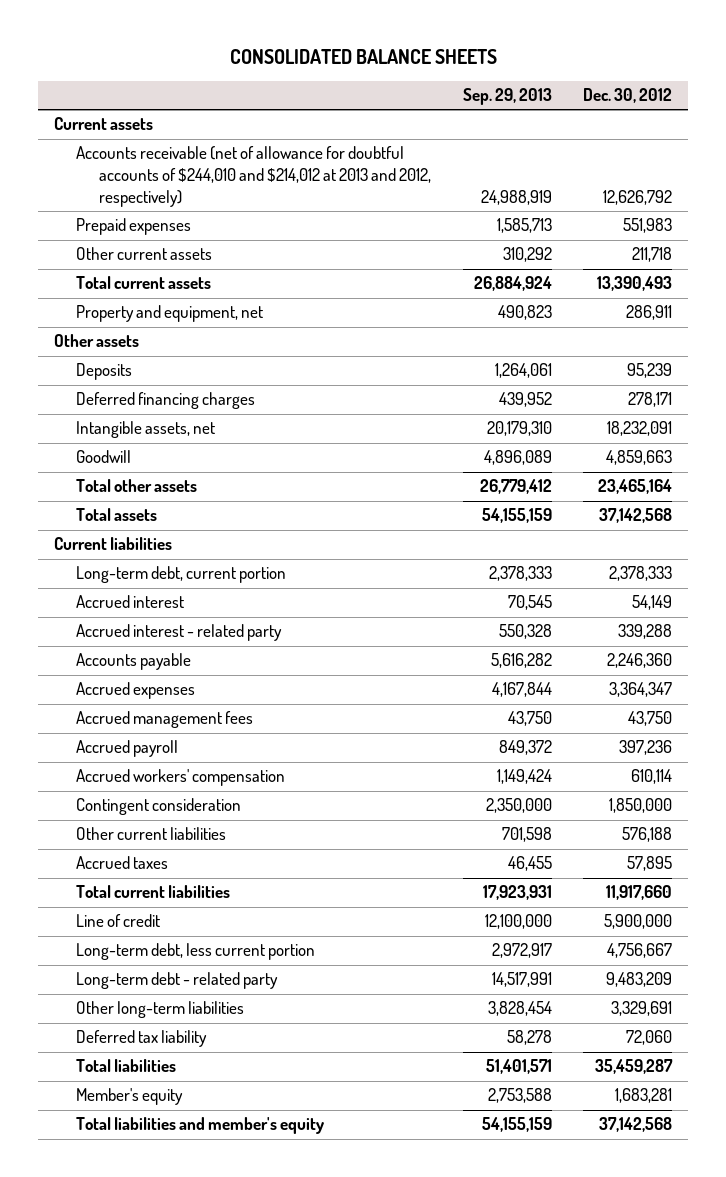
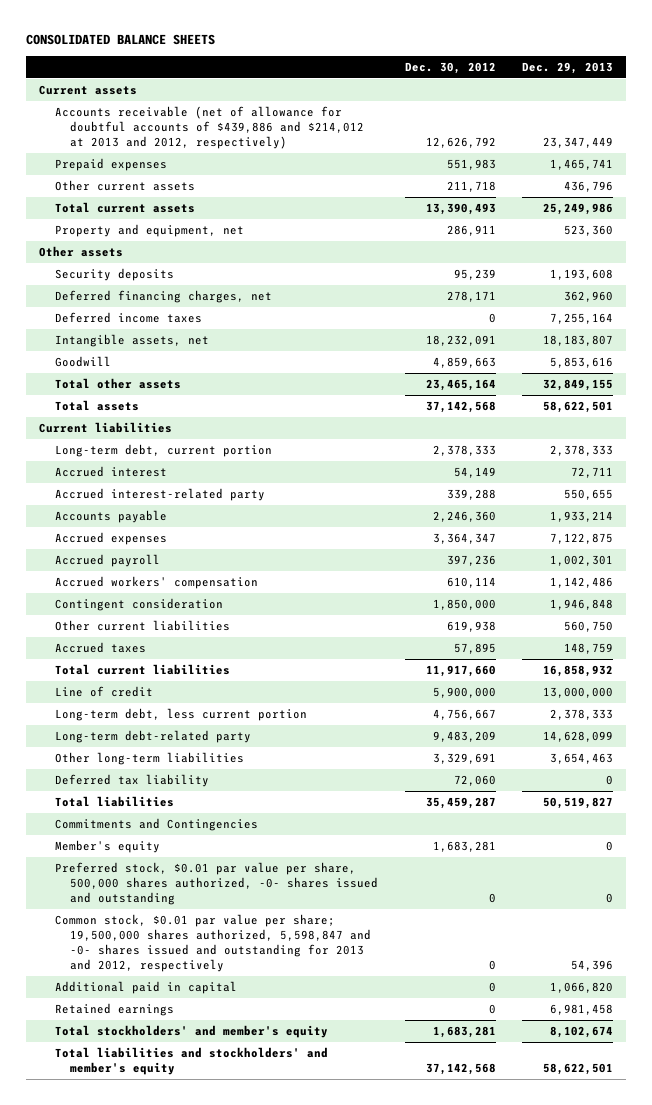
- | Sep. 29, 2013 | Dec. 30, 2012
+ | Dec. 30, 2012 | Dec. 29, 2013
- Accounts receivable (net of allowance for doubtful accounts of $244,010 and $214,012 at 2013 and 2012, respectively) | 24,988,919 | 12,626,792
+ Accounts receivable (net of allowance for doubtful accounts of $439,886 and $214,012 at 2013 and 2012, respectively) | 12,626,792 | 23,347,449
- Deposits | 1,264,061 | 95,239
- Deferred financing charges | 439,952 | 278,171
+ Security deposits | 95,239 | 1,193,608
+ Deferred financing charges, net | 278,171 | 362,960
+ Deferred income taxes | 0 | 7,255,164
- Accrued interest - related party | 550,328 | 339,288
+ Accrued interest-related party | 339,288 | 550,655
- Accrued management fees | 43,750 | 43,750
- Other current liabilities | 701,598 | 576,188
+ Other current liabilities | 619,938 | 560,750
- Long-term debt - related party | 14,517,991 | 9,483,209
+ Long-term debt-related party | 9,483,209 | 14,628,099
+ Commitments and Contingencies
- Total liabilities and member's equity | 54,155,159 | 37,142,568
+ Preferred stock, $0.01 par value per share, 500,000 shares authorized, -0- shares issued and outstanding | 0 | 0
+ Common stock, $0.01 par value per share; 19,500,000 shares authorized, 5,598,847 and -0- shares issued and outstanding for 2013 and 2012, respectively | 0 | 54,396
+ Additional paid in capital | 0 | 1,066,820
+ Retained earnings | 0 | 6,981,458
+ Total stockholders' and member's equity | 1,683,281 | 8,102,674
+ Total liabilities and stockholders' and member's equity | 37,142,568 | 58,622,501

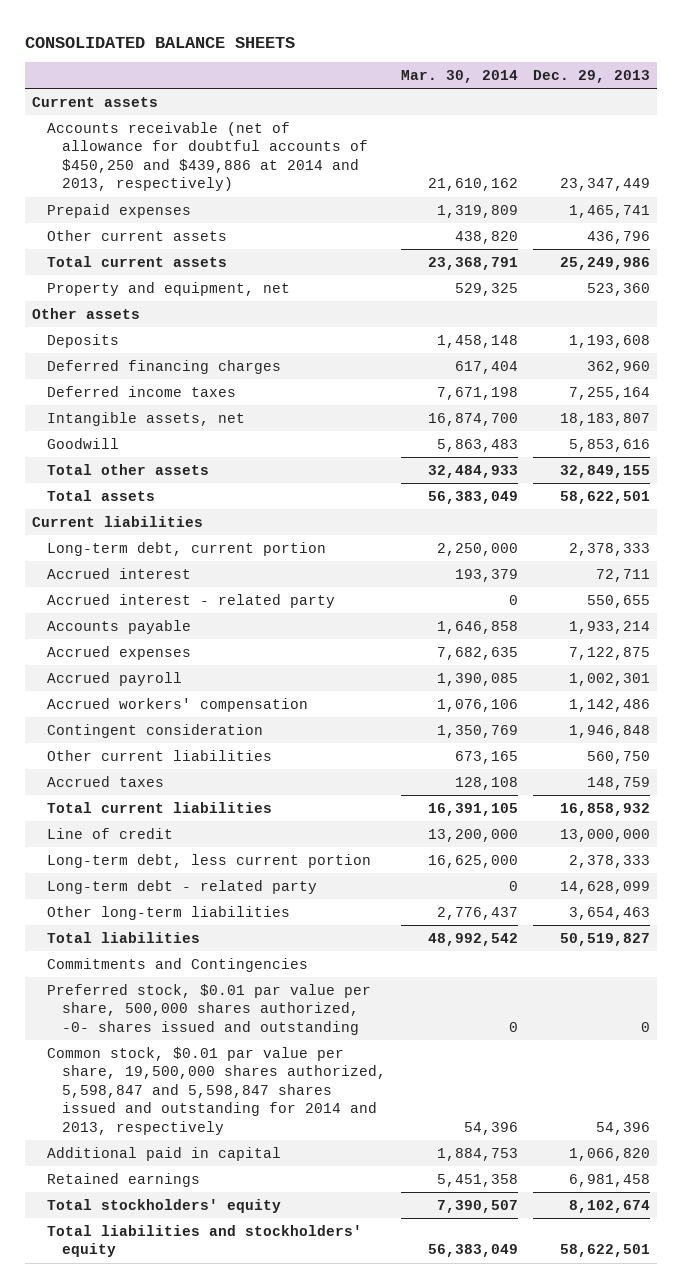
- | Dec. 30, 2012 | Dec. 29, 2013
+ | Mar. 30, 2014 | Dec. 29, 2013
- Accounts receivable (net of allowance for doubtful accounts of $439,886 and $214,012 at 2013 and 2012, respectively) | 12,626,792 | 23,347,449
+ Accounts receivable (net of allowance for doubtful accounts of $450,250 and $439,886 at 2014 and 2013, respectively) | 21,610,162 | 23,347,449
- Security deposits | 95,239 | 1,193,608
- Deferred financing charges, net | 278,171 | 362,960
+ Deposits | 1,458,148 | 1,193,608
+ Deferred financing charges | 617,404 | 362,960
- Accrued interest-related party | 339,288 | 550,655
+ Accrued interest - related party | 0 | 550,655
- Long-term debt-related party | 9,483,209 | 14,628,099
+ Long-term debt - related party | 0 | 14,628,099
- Deferred tax liability | 72,060 | 0
- Member's equity | 1,683,281 | 0
- Common stock, $0.01 par value per share; 19,500,000 shares authorized, 5,598,847 and -0- shares issued and outstanding for 2013 and 2012, respectively | 0 | 54,396
+ Common stock, $0.01 par value per share, 19,500,000 shares authorized, 5,598,847 and 5,598,847 shares issued and outstanding for 2014 and 2013, respectively | 54,396 | 54,396
- Total stockholders' and member's equity | 1,683,281 | 8,102,674
- Total liabilities and stockholders' and member's equity | 37,142,568 | 58,622,501
+ Total stockholders' equity | 7,390,507 | 8,102,674
+ Total liabilities and stockholders' equity | 56,383,049 | 58,622,501

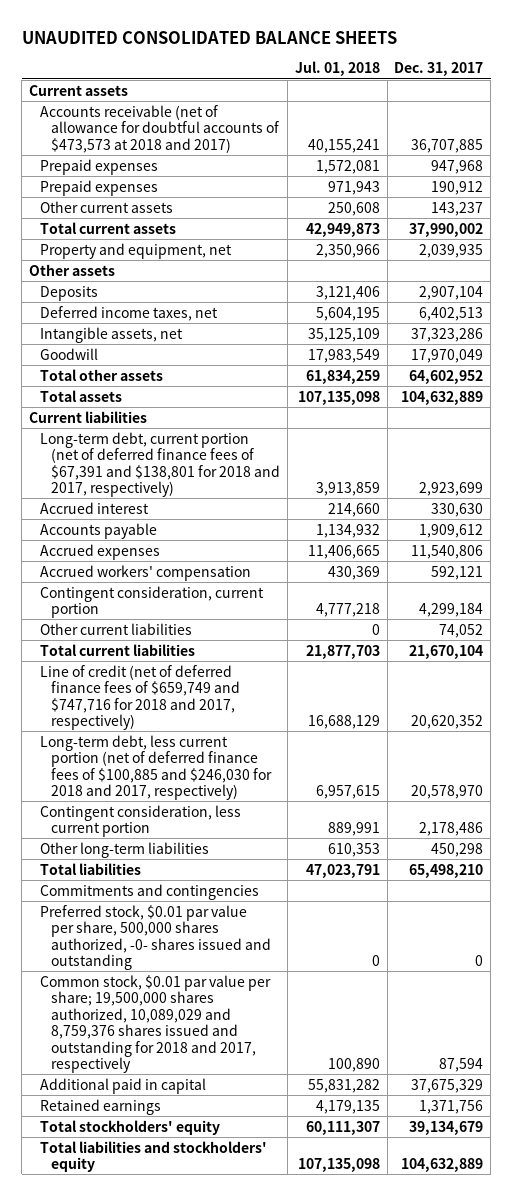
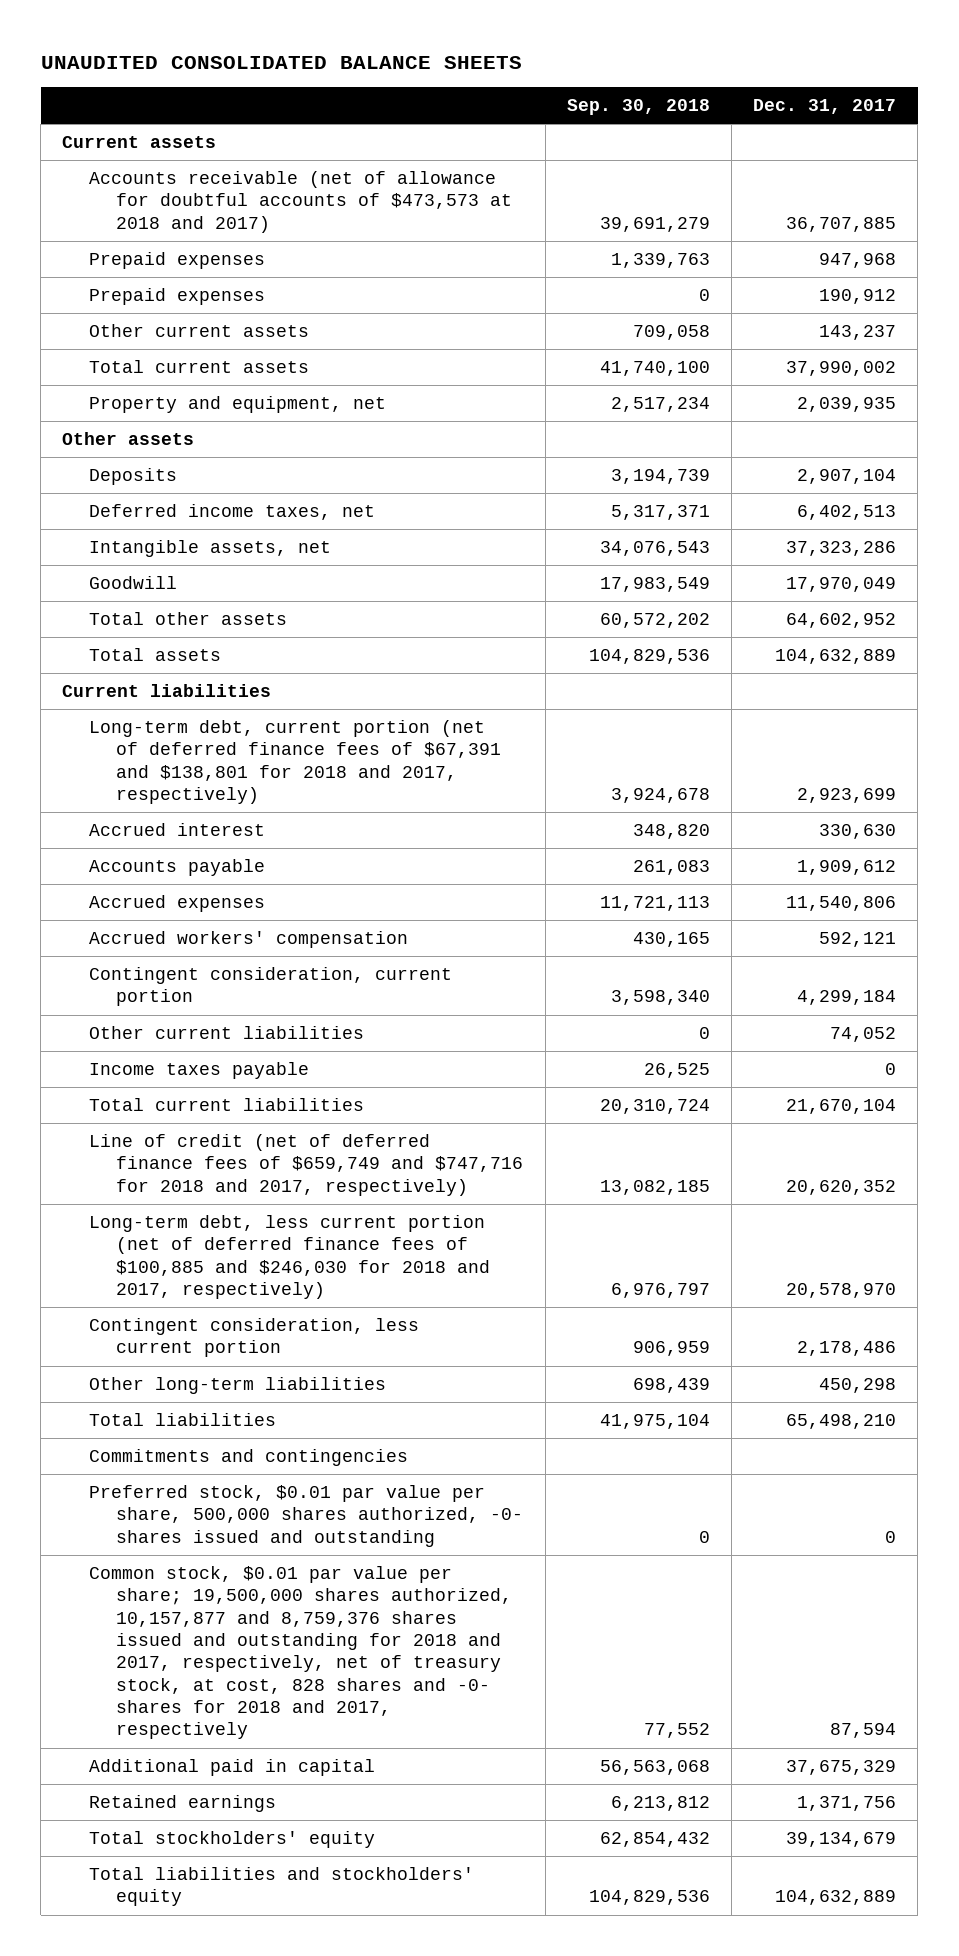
- | Jul. 01, 2018 | Dec. 31, 2017
+ | Sep. 30, 2018 | Dec. 31, 2017
+ Income taxes payable | 26,525 | 0
- Common stock, $0.01 par value per share; 19,500,000 shares authorized, 10,089,029 and 8,759,376 shares issued and outstanding for 2018 and 2017, respectively | 100,890 | 87,594
+ Common stock, $0.01 par value per share; 19,500,000 shares authorized, 10,157,877 and 8,759,376 shares issued and outstanding for 2018 and 2017, respectively, net of treasury stock, at cost, 828 shares and -0- shares for 2018 and 2017, respectively | 77,552 | 87,594

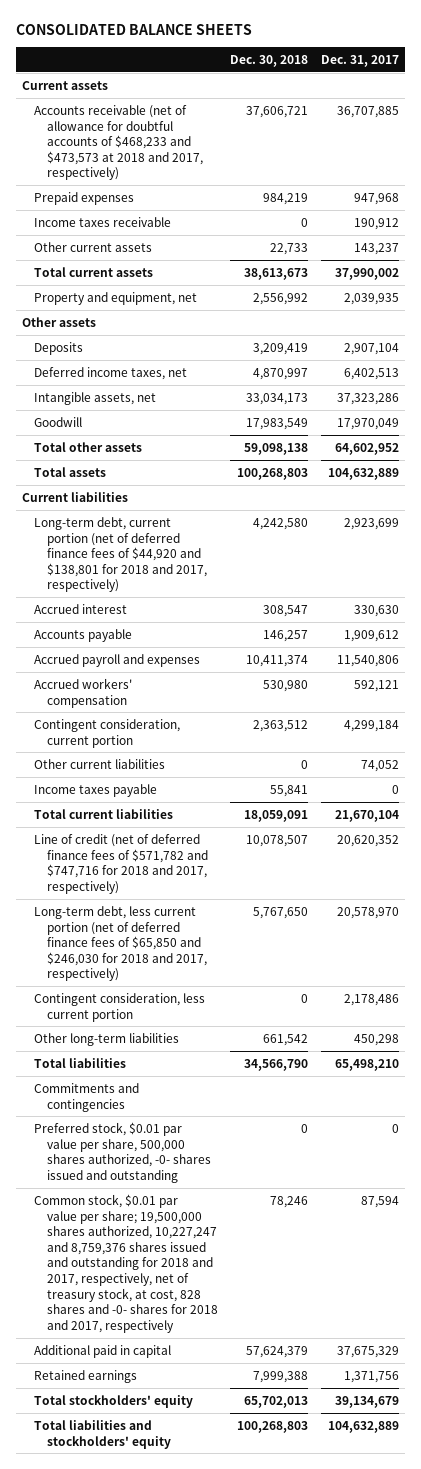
- UNAUDITED CONSOLIDATED BALANCE SHEETS
+ CONSOLIDATED BALANCE SHEETS
- | Sep. 30, 2018 | Dec. 31, 2017
+ | Dec. 30, 2018 | Dec. 31, 2017
- Accounts receivable (net of allowance for doubtful accounts of $473,573 at 2018 and 2017) | 39,691,279 | 36,707,885
+ Accounts receivable (net of allowance for doubtful accounts of $468,233 and $473,573 at 2018 and 2017, respectively) | 37,606,721 | 36,707,885
- Prepaid expenses | 0 | 190,912
+ Income taxes receivable | 0 | 190,912
- Long-term debt, current portion (net of deferred finance fees of $67,391 and $138,801 for 2018 and 2017, respectively) | 3,924,678 | 2,923,699
+ Long-term debt, current portion (net of deferred finance fees of $44,920 and $138,801 for 2018 and 2017, respectively) | 4,242,580 | 2,923,699
- Accrued expenses | 11,721,113 | 11,540,806
+ Accrued payroll and expenses | 10,411,374 | 11,540,806
- Line of credit (net of deferred finance fees of $659,749 and $747,716 for 2018 and 2017, respectively) | 13,082,185 | 20,620,352
- Long-term debt, less current portion (net of deferred finance fees of $100,885 and $246,030 for 2018 and 2017, respectively) | 6,976,797 | 20,578,970
+ Line of credit (net of deferred finance fees of $571,782 and $747,716 for 2018 and 2017, respectively) | 10,078,507 | 20,620,352
+ Long-term debt, less current portion (net of deferred finance fees of $65,850 and $246,030 for 2018 and 2017, respectively) | 5,767,650 | 20,578,970
- Common stock, $0.01 par value per share; 19,500,000 shares authorized, 10,157,877 and 8,759,376 shares issued and outstanding for 2018 and 2017, respectively, net of treasury stock, at cost, 828 shares and -0- shares for 2018 and 2017, respectively | 77,552 | 87,594
+ Common stock, $0.01 par value per share; 19,500,000 shares authorized, 10,227,247 and 8,759,376 shares issued and outstanding for 2018 and 2017, respectively, net of treasury stock, at cost, 828 shares and -0- shares for 2018 and 2017, respectively | 78,246 | 87,594

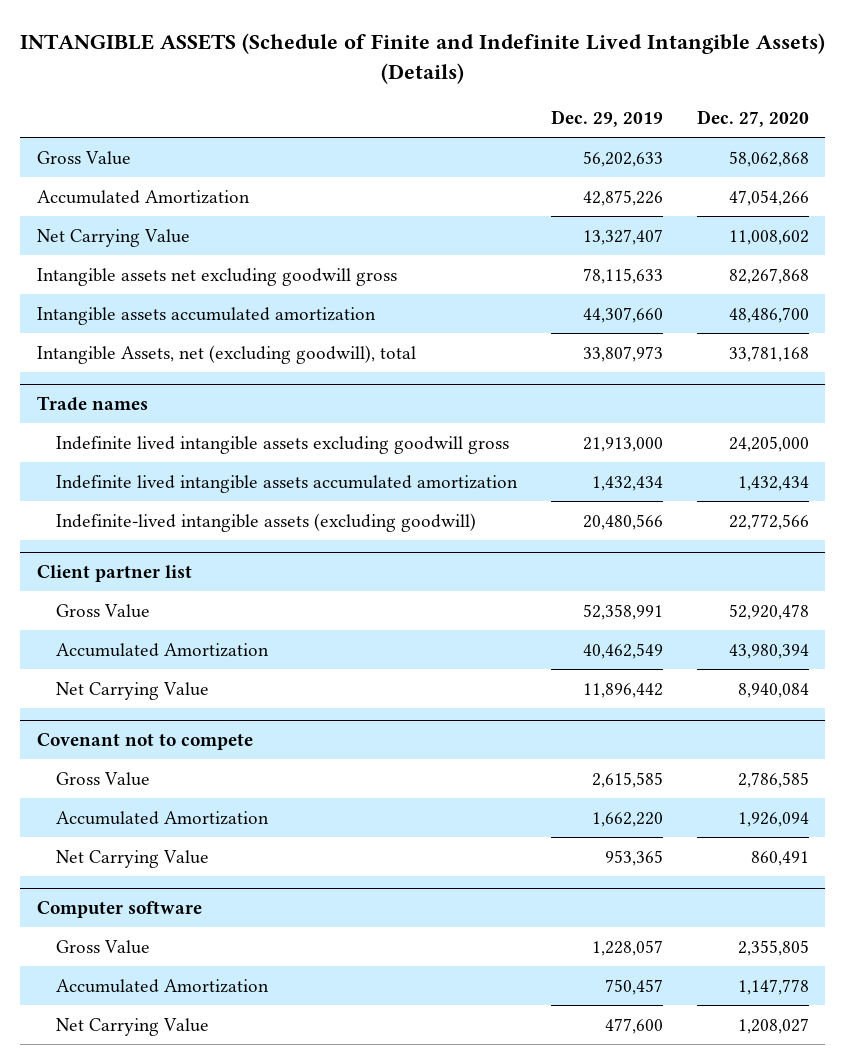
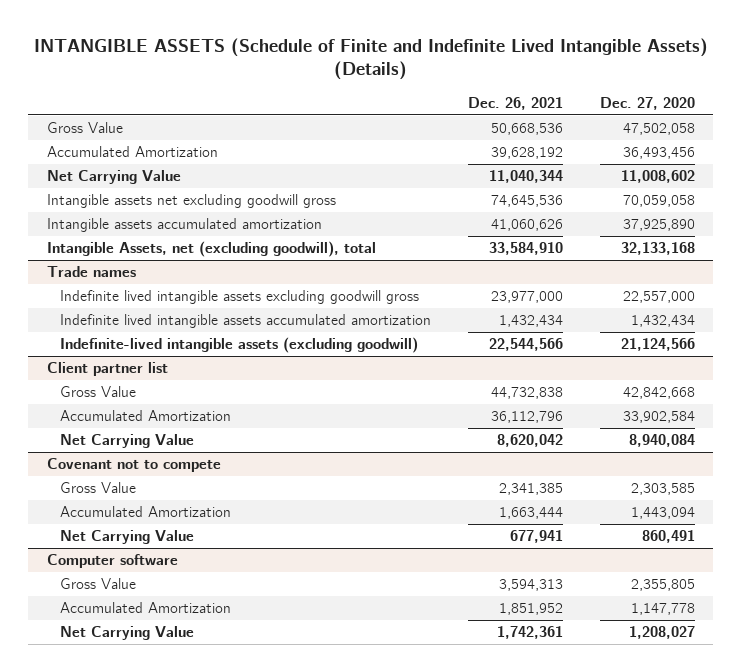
- | Dec. 29, 2019 | Dec. 27, 2020
+ | Dec. 26, 2021 | Dec. 27, 2020
- Gross Value | 56,202,633 | 58,062,868
- Accumulated Amortization | 42,875,226 | 47,054,266
+ Gross Value | 50,668,536 | 47,502,058
+ Accumulated Amortization | 39,628,192 | 36,493,456
- Intangible assets net excluding goodwill gross | 78,115,633 | 82,267,868
- Intangible assets accumulated amortization | 44,307,660 | 48,486,700
- Intangible Assets, net (excluding goodwill), total | 33,807,973 | 33,781,168
+ Intangible assets net excluding goodwill gross | 74,645,536 | 70,059,058
+ Intangible assets accumulated amortization | 41,060,626 | 37,925,890
+ Intangible Assets, net (excluding goodwill), total | 33,584,910 | 32,133,168
@ Trade names
- Indefinite lived intangible assets excluding goodwill gross | 21,913,000 | 24,205,000
+ Indefinite lived intangible assets excluding goodwill gross | 23,977,000 | 22,557,000
- Indefinite-lived intangible assets (excluding goodwill) | 20,480,566 | 22,772,566
+ Indefinite-lived intangible assets (excluding goodwill) | 22,544,566 | 21,124,566
@ Client partner list
- Gross Value | 52,358,991 | 52,920,478
- Accumulated Amortization | 40,462,549 | 43,980,394
+ Gross Value | 44,732,838 | 42,842,668
+ Accumulated Amortization | 36,112,796 | 33,902,584
@ Covenant not to compete
- Gross Value | 2,615,585 | 2,786,585
- Accumulated Amortization | 1,662,220 | 1,926,094
+ Gross Value | 2,341,385 | 2,303,585
+ Accumulated Amortization | 1,663,444 | 1,443,094

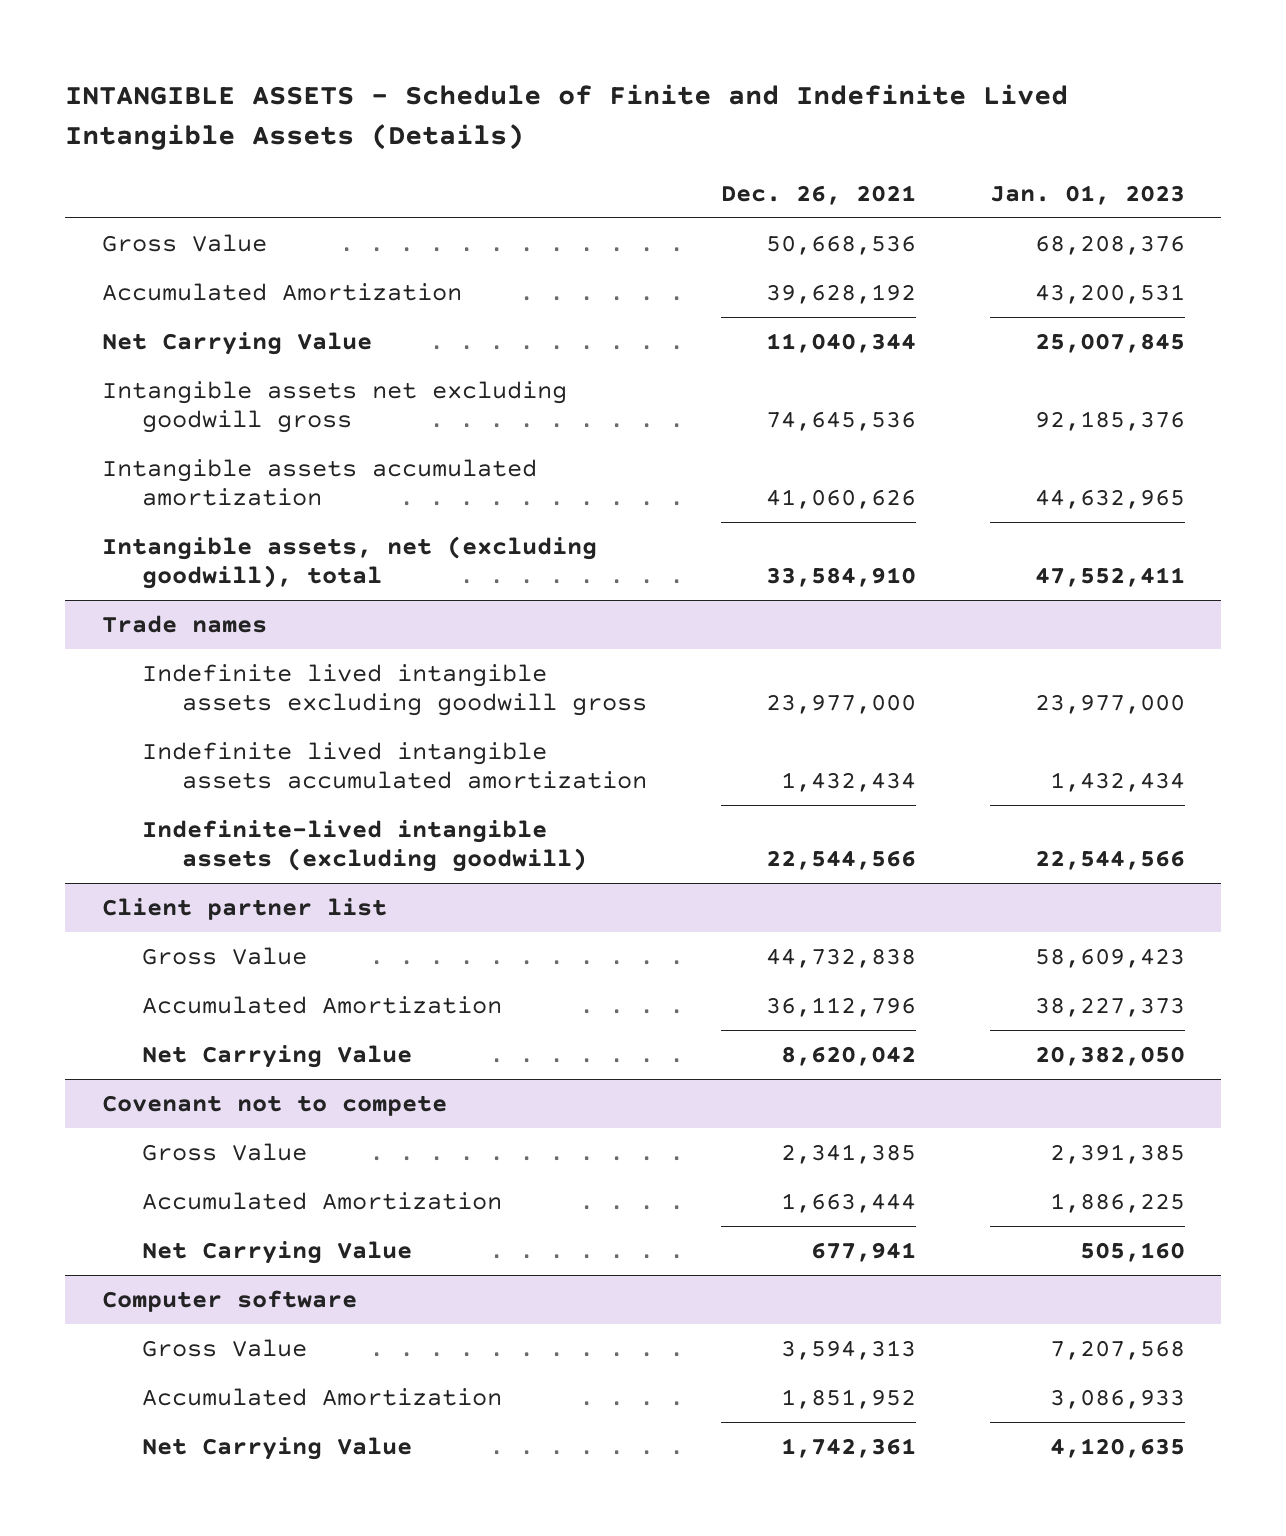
- INTANGIBLE ASSETS (Schedule of Finite and Indefinite Lived Intangible Assets) (Details)
+ INTANGIBLE ASSETS - Schedule of Finite and Indefinite Lived Intangible Assets (Details)
- | Dec. 26, 2021 | Dec. 27, 2020
+ | Dec. 26, 2021 | Jan. 01, 2023
- Intangible Assets, net (excluding goodwill), total | 33,584,910 | 32,133,168
+ Intangible assets, net (excluding goodwill), total | 33,584,910 | 47,552,411

